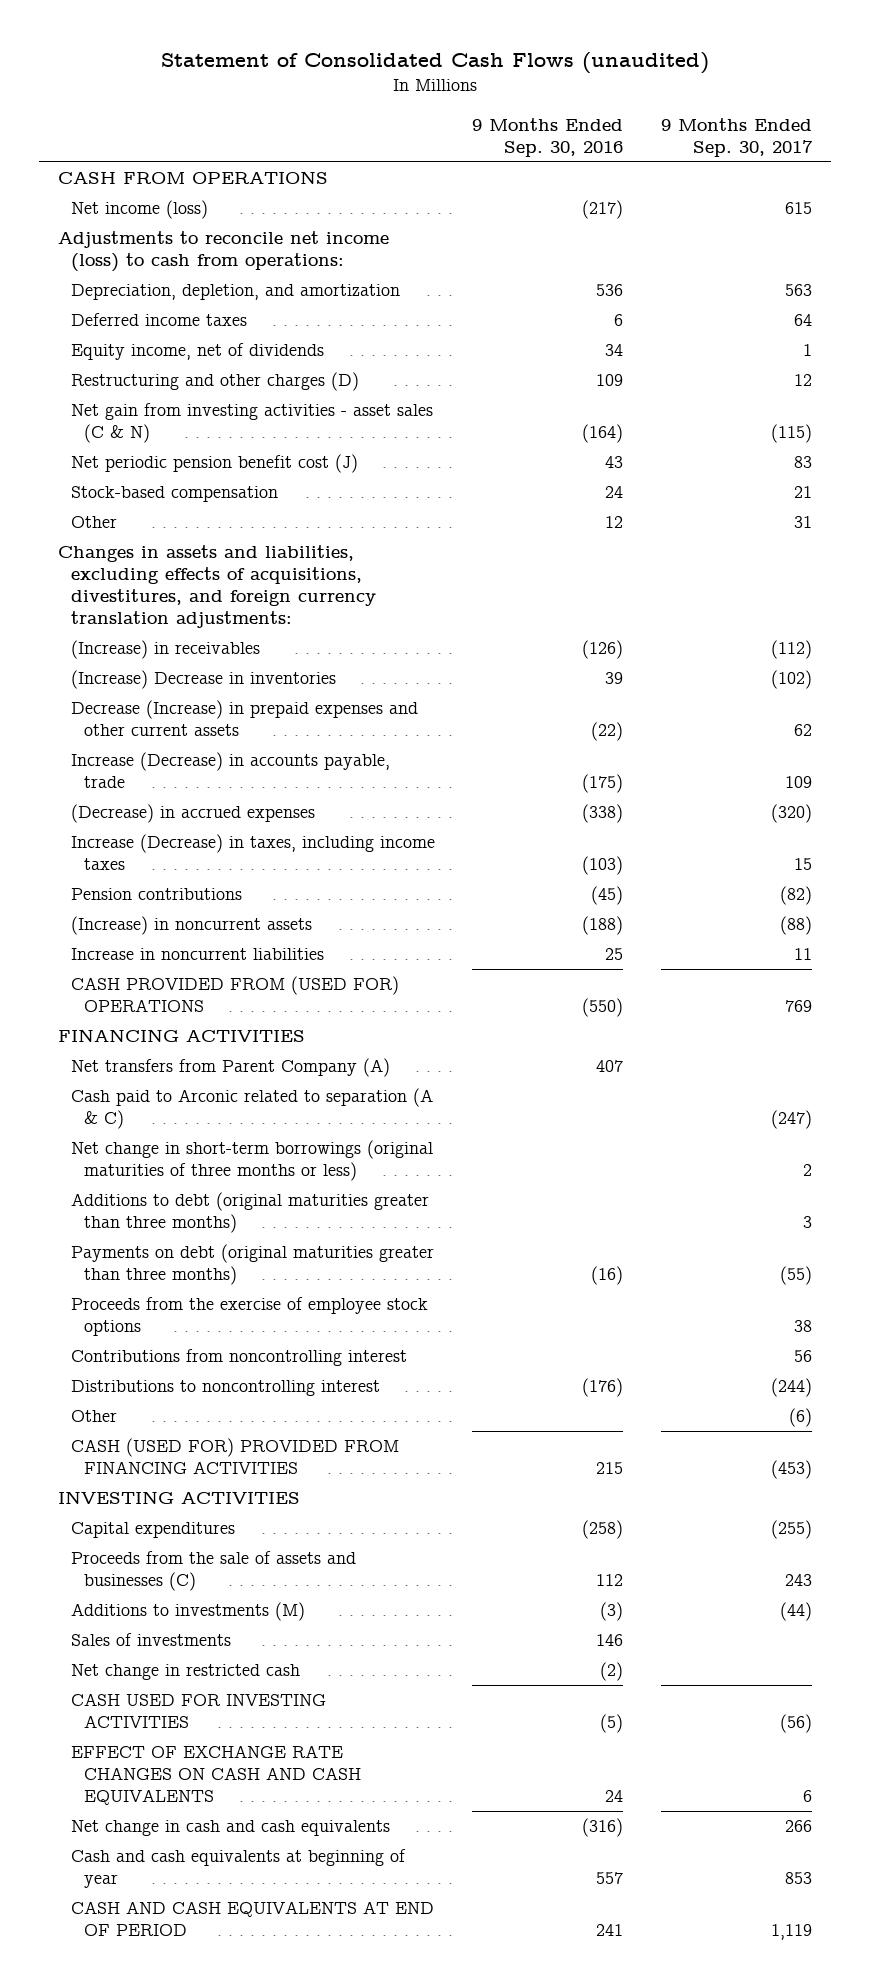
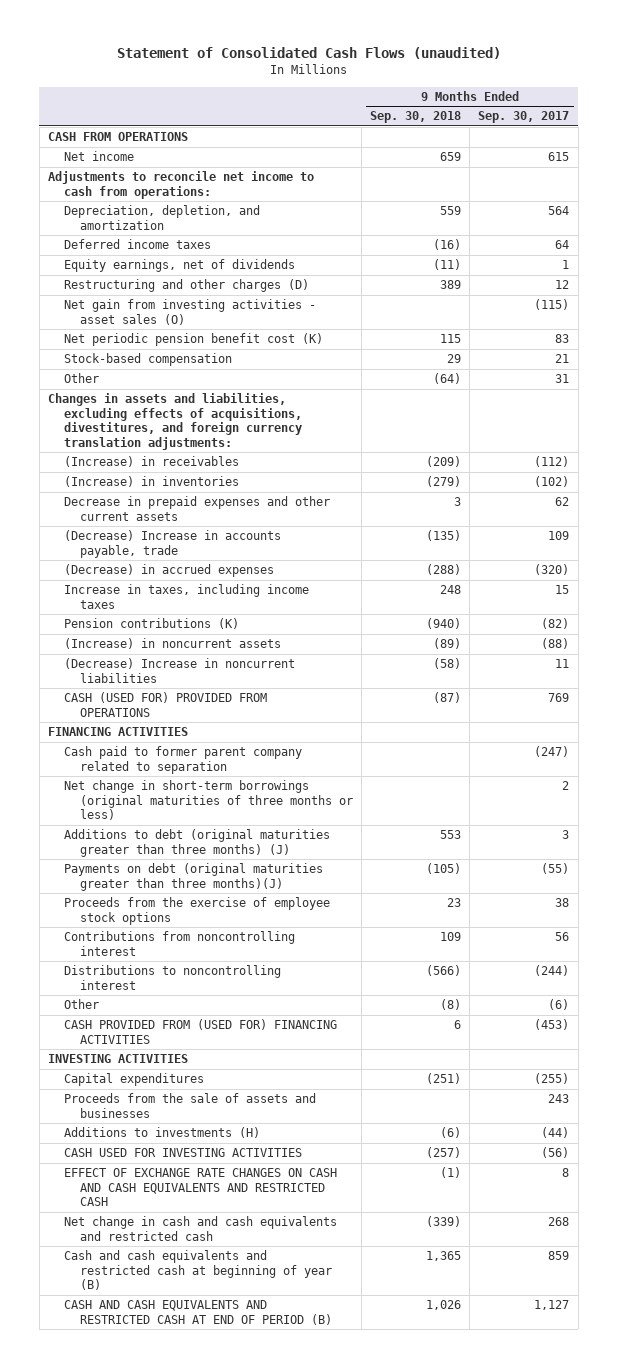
- | 9 Months Ended Sep. 30, 2016 | 9 Months Ended Sep. 30, 2017
+ | 9 Months Ended Sep. 30, 2018 | 9 Months Ended Sep. 30, 2017
- Net income (loss) | (217) | 615
- Adjustments to reconcile net income (loss) to cash from operations:
- Depreciation, depletion, and amortization | 536 | 563
+ Net income | 659 | 615
+ Adjustments to reconcile net income to cash from operations:
+ Depreciation, depletion, and amortization | 559 | 564
- Equity income, net of dividends | 34 | 1
+ Equity earnings, net of dividends | (11) | 1
- Net gain from investing activities - asset sales (C & N) | (164) | (115)
- Net periodic pension benefit cost (J) | 43 | 83
+ Net gain from investing activities - asset sales (O) | | (115)
+ Net periodic pension benefit cost (K) | 115 | 83
- (Increase) Decrease in inventories | 39 | (102)
- Decrease (Increase) in prepaid expenses and other current assets | (22) | 62
- Increase (Decrease) in accounts payable, trade | (175) | 109
+ (Increase) in inventories | (279) | (102)
+ Decrease in prepaid expenses and other current assets | 3 | 62
+ (Decrease) Increase in accounts payable, trade | (135) | 109
- Increase (Decrease) in taxes, including income taxes | (103) | 15
- Pension contributions | (45) | (82)
+ Increase in taxes, including income taxes | 248 | 15
+ Pension contributions (K) | (940) | (82)
- Increase in noncurrent liabilities | 25 | 11
- CASH PROVIDED FROM (USED FOR) OPERATIONS | (550) | 769
+ (Decrease) Increase in noncurrent liabilities | (58) | 11
+ CASH (USED FOR) PROVIDED FROM OPERATIONS | (87) | 769
- Net transfers from Parent Company (A) | 407 |
- Cash paid to Arconic related to separation (A & C) | | (247)
+ Cash paid to former parent company related to separation | | (247)
- Additions to debt (original maturities greater than three months) | | 3
- Payments on debt (original maturities greater than three months) | (16) | (55)
+ Additions to debt (original maturities greater than three months) (J) | 553 | 3
+ Payments on debt (original maturities greater than three months)(J) | (105) | (55)
- CASH (USED FOR) PROVIDED FROM FINANCING ACTIVITIES | 215 | (453)
+ CASH PROVIDED FROM (USED FOR) FINANCING ACTIVITIES | 6 | (453)
- Proceeds from the sale of assets and businesses (C) | 112 | 243
- Additions to investments (M) | (3) | (44)
- Sales of investments | 146 |
- Net change in restricted cash | (2) |
+ Proceeds from the sale of assets and businesses | | 243
+ Additions to investments (H) | (6) | (44)
- EFFECT OF EXCHANGE RATE CHANGES ON CASH AND CASH EQUIVALENTS | 24 | 6
- Net change in cash and cash equivalents | (316) | 266
- Cash and cash equivalents at beginning of year | 557 | 853
- CASH AND CASH EQUIVALENTS AT END OF PERIOD | 241 | 1,119
+ EFFECT OF EXCHANGE RATE CHANGES ON CASH AND CASH EQUIVALENTS AND RESTRICTED CASH | (1) | 8
+ Net change in cash and cash equivalents and restricted cash | (339) | 268
+ Cash and cash equivalents and restricted cash at beginning of year (B) | 1,365 | 859
+ CASH AND CASH EQUIVALENTS AND RESTRICTED CASH AT END OF PERIOD (B) | 1,026 | 1,127

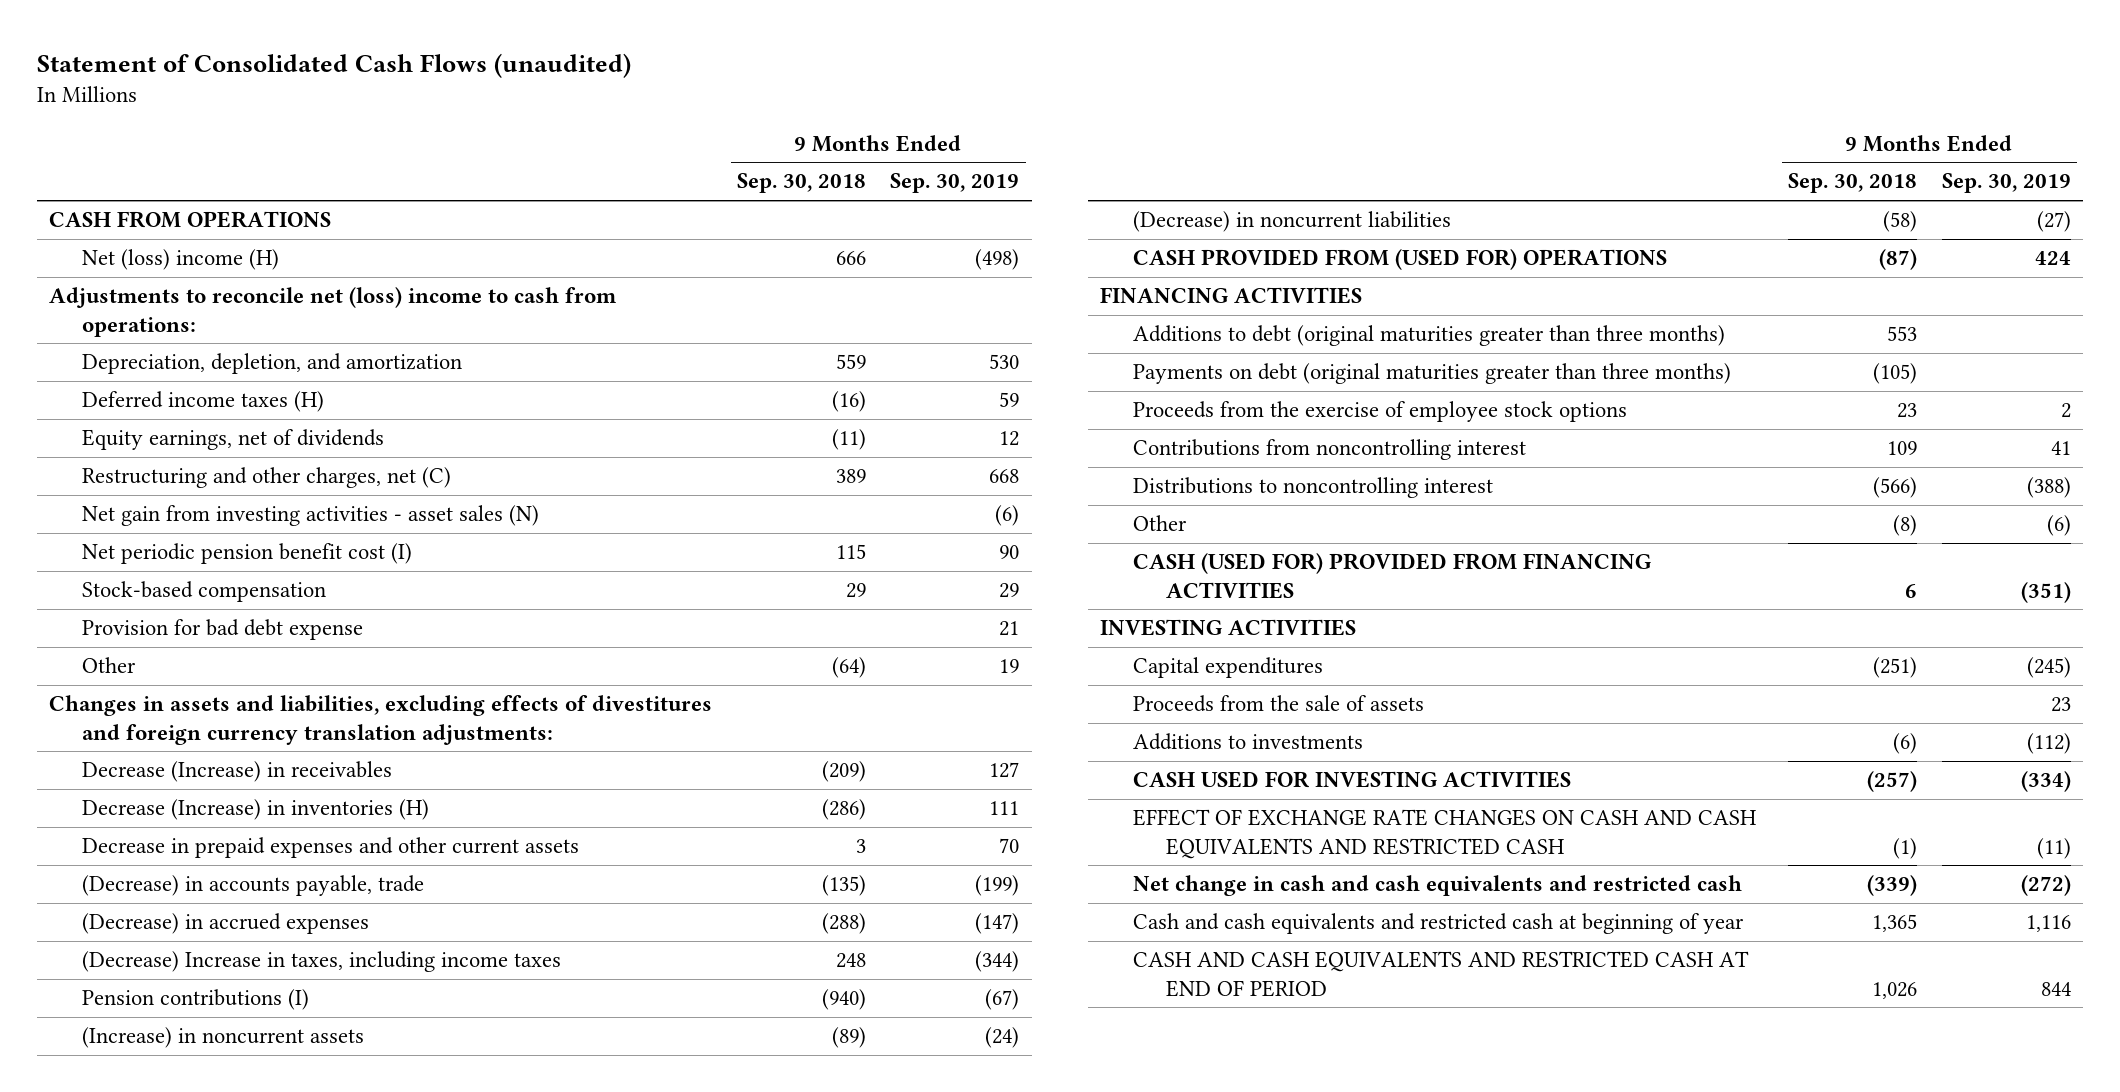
- | 9 Months Ended Sep. 30, 2018 | 9 Months Ended Sep. 30, 2017
+ | 9 Months Ended Sep. 30, 2018 | 9 Months Ended Sep. 30, 2019
- Net income | 659 | 615
- Adjustments to reconcile net income to cash from operations:
+ Net (loss) income (H) | 666 | (498)
+ Adjustments to reconcile net (loss) income to cash from operations:
- Deferred income taxes | (16) | 64
+ Deferred income taxes (H) | (16) | 59
- Restructuring and other charges (D) | 389 | 12
- Net gain from investing activities - asset sales (O) | | (115)
- Net periodic pension benefit cost (K) | 115 | 83
+ Restructuring and other charges, net (C) | 389 | 668
+ Net gain from investing activities - asset sales (N) | | (6)
+ Net periodic pension benefit cost (I) | 115 | 90
+ Provision for bad debt expense | | 21
- Changes in assets and liabilities, excluding effects of acquisitions, divestitures, and foreign currency translation adjustments:
- (Increase) in receivables | (209) | (112)
- (Increase) in inventories | (279) | (102)
+ Changes in assets and liabilities, excluding effects of divestitures and foreign currency translation adjustments:
+ Decrease (Increase) in receivables | (209) | 127
+ Decrease (Increase) in inventories (H) | (286) | 111
- (Decrease) Increase in accounts payable, trade | (135) | 109
+ (Decrease) in accounts payable, trade | (135) | (199)
- Increase in taxes, including income taxes | 248 | 15
- Pension contributions (K) | (940) | (82)
+ (Decrease) Increase in taxes, including income taxes | 248 | (344)
+ Pension contributions (I) | (940) | (67)
- (Decrease) Increase in noncurrent liabilities | (58) | 11
- CASH (USED FOR) PROVIDED FROM OPERATIONS | (87) | 769
+ (Decrease) in noncurrent liabilities | (58) | (27)
+ CASH PROVIDED FROM (USED FOR) OPERATIONS | (87) | 424
- Cash paid to former parent company related to separation | | (247)
- Net change in short-term borrowings (original maturities of three months or less) | | 2
- Additions to debt (original maturities greater than three months) (J) | 553 | 3
- Payments on debt (original maturities greater than three months)(J) | (105) | (55)
+ Additions to debt (original maturities greater than three months) | 553 |
+ Payments on debt (original maturities greater than three months) | (105) |
- CASH PROVIDED FROM (USED FOR) FINANCING ACTIVITIES | 6 | (453)
+ CASH (USED FOR) PROVIDED FROM FINANCING ACTIVITIES | 6 | (351)
- Proceeds from the sale of assets and businesses | | 243
- Additions to investments (H) | (6) | (44)
+ Proceeds from the sale of assets | | 23
+ Additions to investments | (6) | (112)
- Cash and cash equivalents and restricted cash at beginning of year (B) | 1,365 | 859
- CASH AND CASH EQUIVALENTS AND RESTRICTED CASH AT END OF PERIOD (B) | 1,026 | 1,127
+ Cash and cash equivalents and restricted cash at beginning of year | 1,365 | 1,116
+ CASH AND CASH EQUIVALENTS AND RESTRICTED CASH AT END OF PERIOD | 1,026 | 844

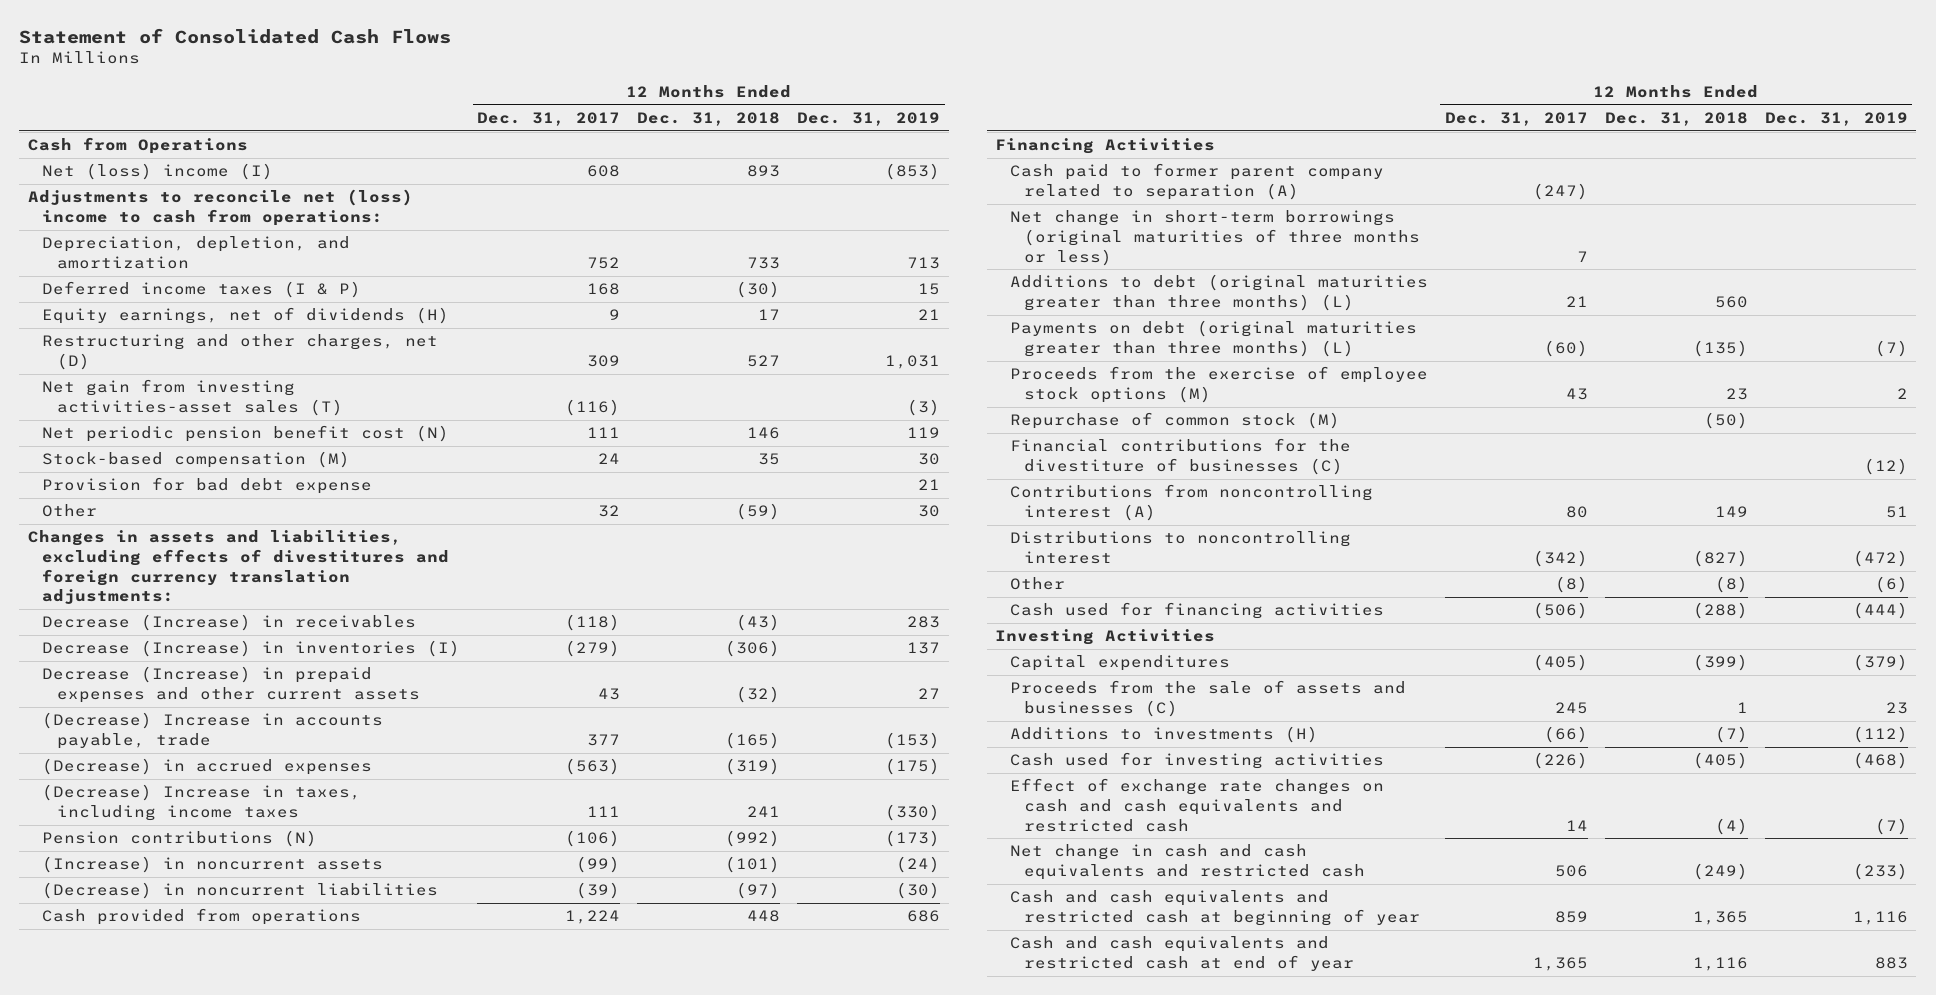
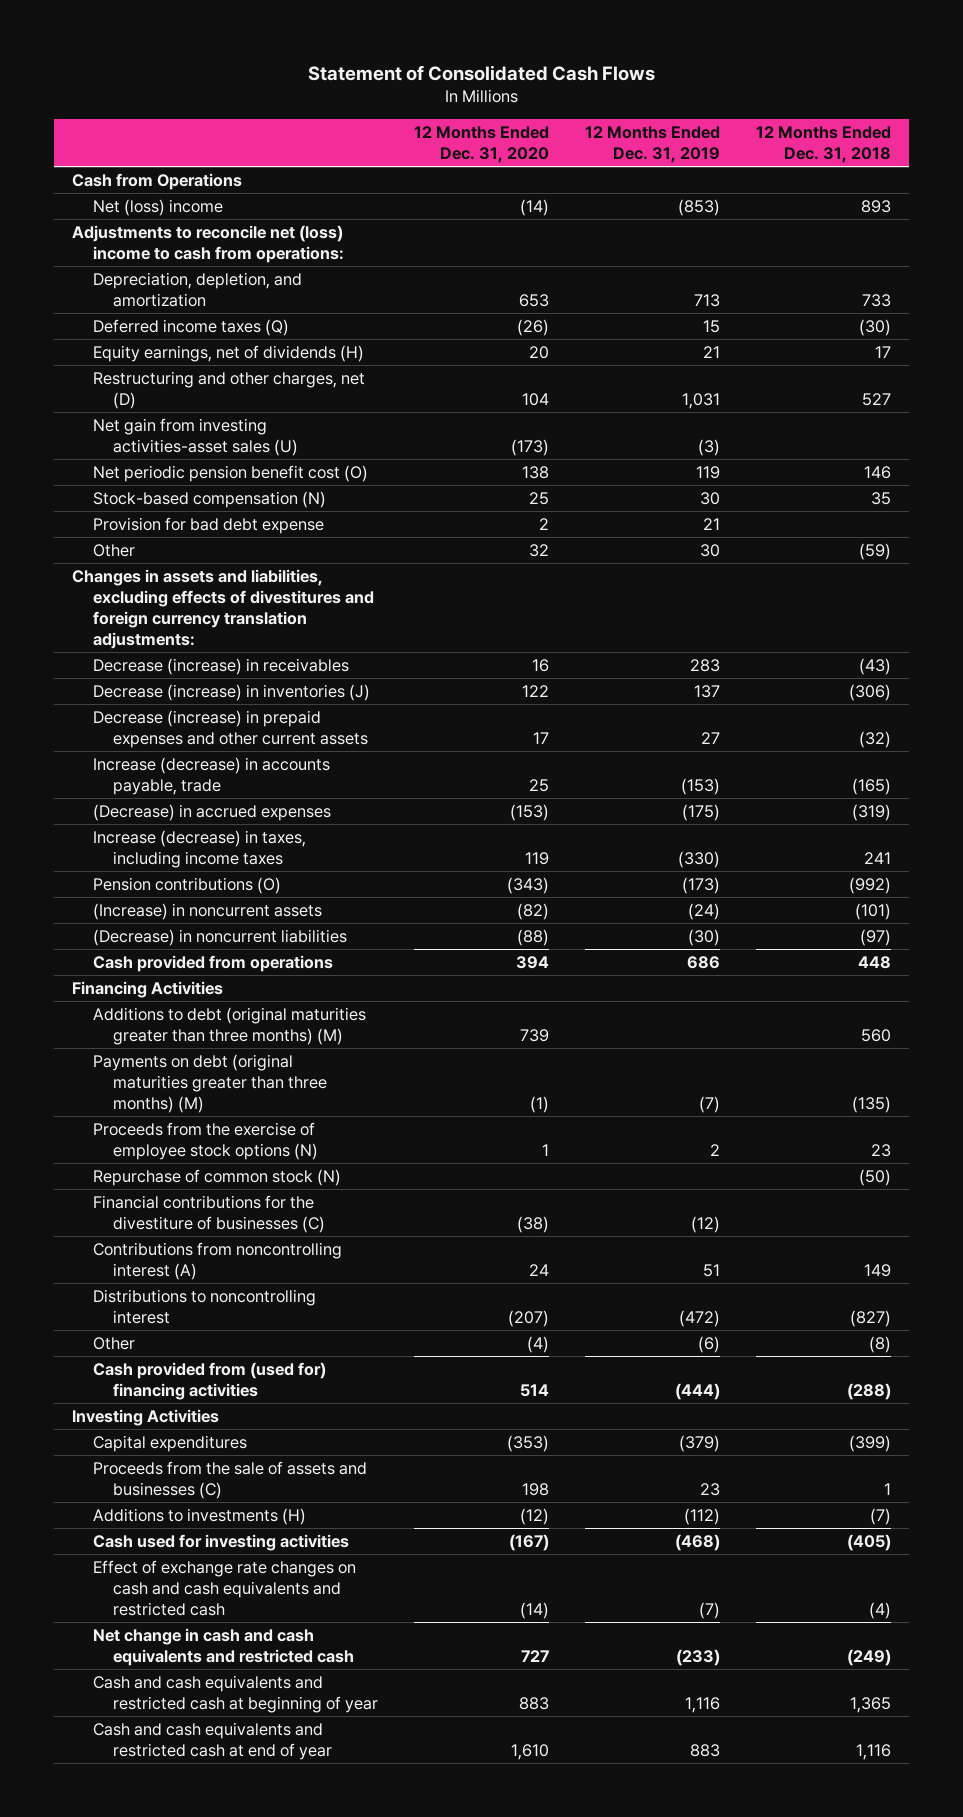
- | 12 Months Ended Dec. 31, 2017 | 12 Months Ended Dec. 31, 2018 | 12 Months Ended Dec. 31, 2019
+ | 12 Months Ended Dec. 31, 2020 | 12 Months Ended Dec. 31, 2019 | 12 Months Ended Dec. 31, 2018
- Net (loss) income (I) | 608 | 893 | (853)
+ Net (loss) income | (14) | (853) | 893
- Deferred income taxes (I & P) | 168 | (30) | 15
+ Deferred income taxes (Q) | (26) | 15 | (30)
- Net gain from investing activities-asset sales (T) | (116) | | (3)
- Net periodic pension benefit cost (N) | 111 | 146 | 119
- Stock-based compensation (M) | 24 | 35 | 30
+ Net gain from investing activities-asset sales (U) | (173) | (3) |
+ Net periodic pension benefit cost (O) | 138 | 119 | 146
+ Stock-based compensation (N) | 25 | 30 | 35
- Decrease (Increase) in receivables | (118) | (43) | 283
- Decrease (Increase) in inventories (I) | (279) | (306) | 137
- Decrease (Increase) in prepaid expenses and other current assets | 43 | (32) | 27
- (Decrease) Increase in accounts payable, trade | 377 | (165) | (153)
+ Decrease (increase) in receivables | 16 | 283 | (43)
+ Decrease (increase) in inventories (J) | 122 | 137 | (306)
+ Decrease (increase) in prepaid expenses and other current assets | 17 | 27 | (32)
+ Increase (decrease) in accounts payable, trade | 25 | (153) | (165)
- (Decrease) Increase in taxes, including income taxes | 111 | 241 | (330)
- Pension contributions (N) | (106) | (992) | (173)
+ Increase (decrease) in taxes, including income taxes | 119 | (330) | 241
+ Pension contributions (O) | (343) | (173) | (992)
- Cash paid to former parent company related to separation (A) | (247) | |
- Net change in short-term borrowings (original maturities of three months or less) | 7 | |
- Additions to debt (original maturities greater than three months) (L) | 21 | 560 |
- Payments on debt (original maturities greater than three months) (L) | (60) | (135) | (7)
- Proceeds from the exercise of employee stock options (M) | 43 | 23 | 2
- Repurchase of common stock (M) | | (50) |
+ Additions to debt (original maturities greater than three months) (M) | 739 | | 560
+ Payments on debt (original maturities greater than three months) (M) | (1) | (7) | (135)
+ Proceeds from the exercise of employee stock options (N) | 1 | 2 | 23
+ Repurchase of common stock (N) | | | (50)
- Cash used for financing activities | (506) | (288) | (444)
+ Cash provided from (used for) financing activities | 514 | (444) | (288)

